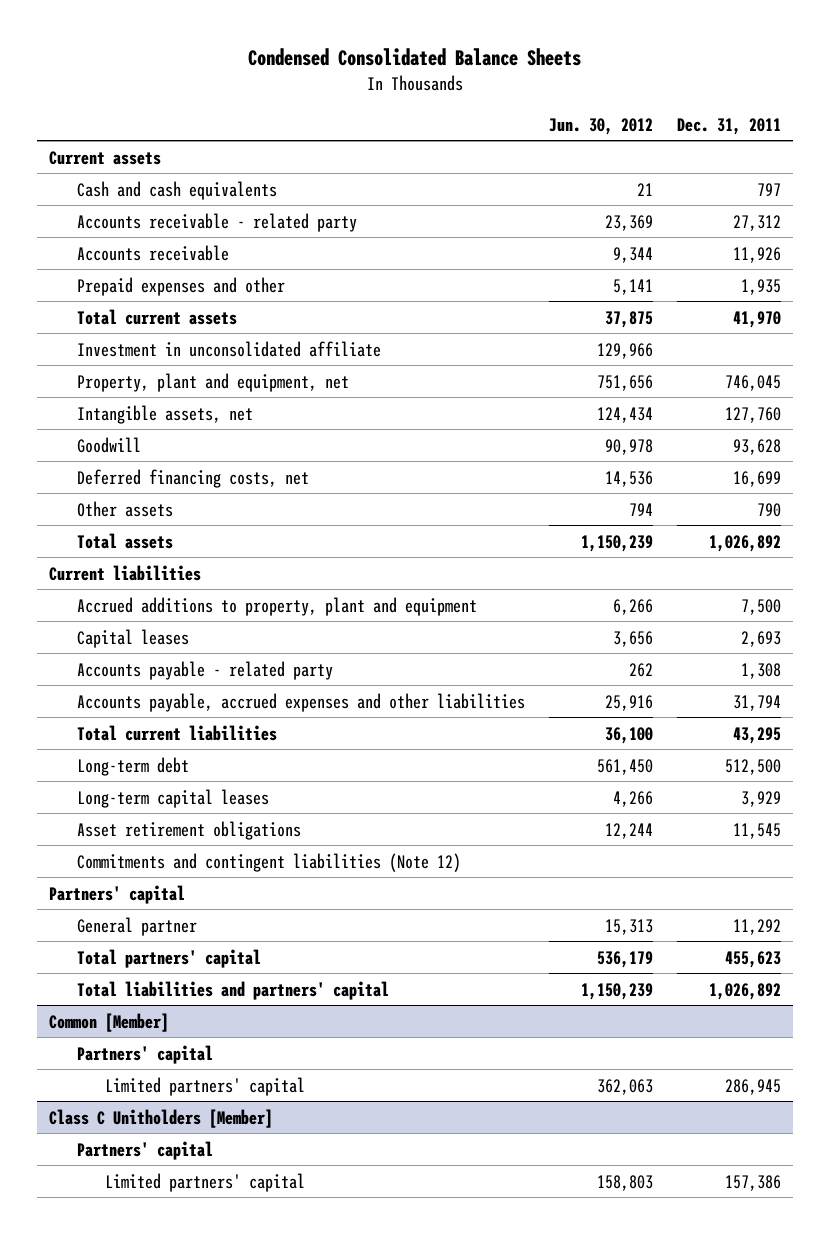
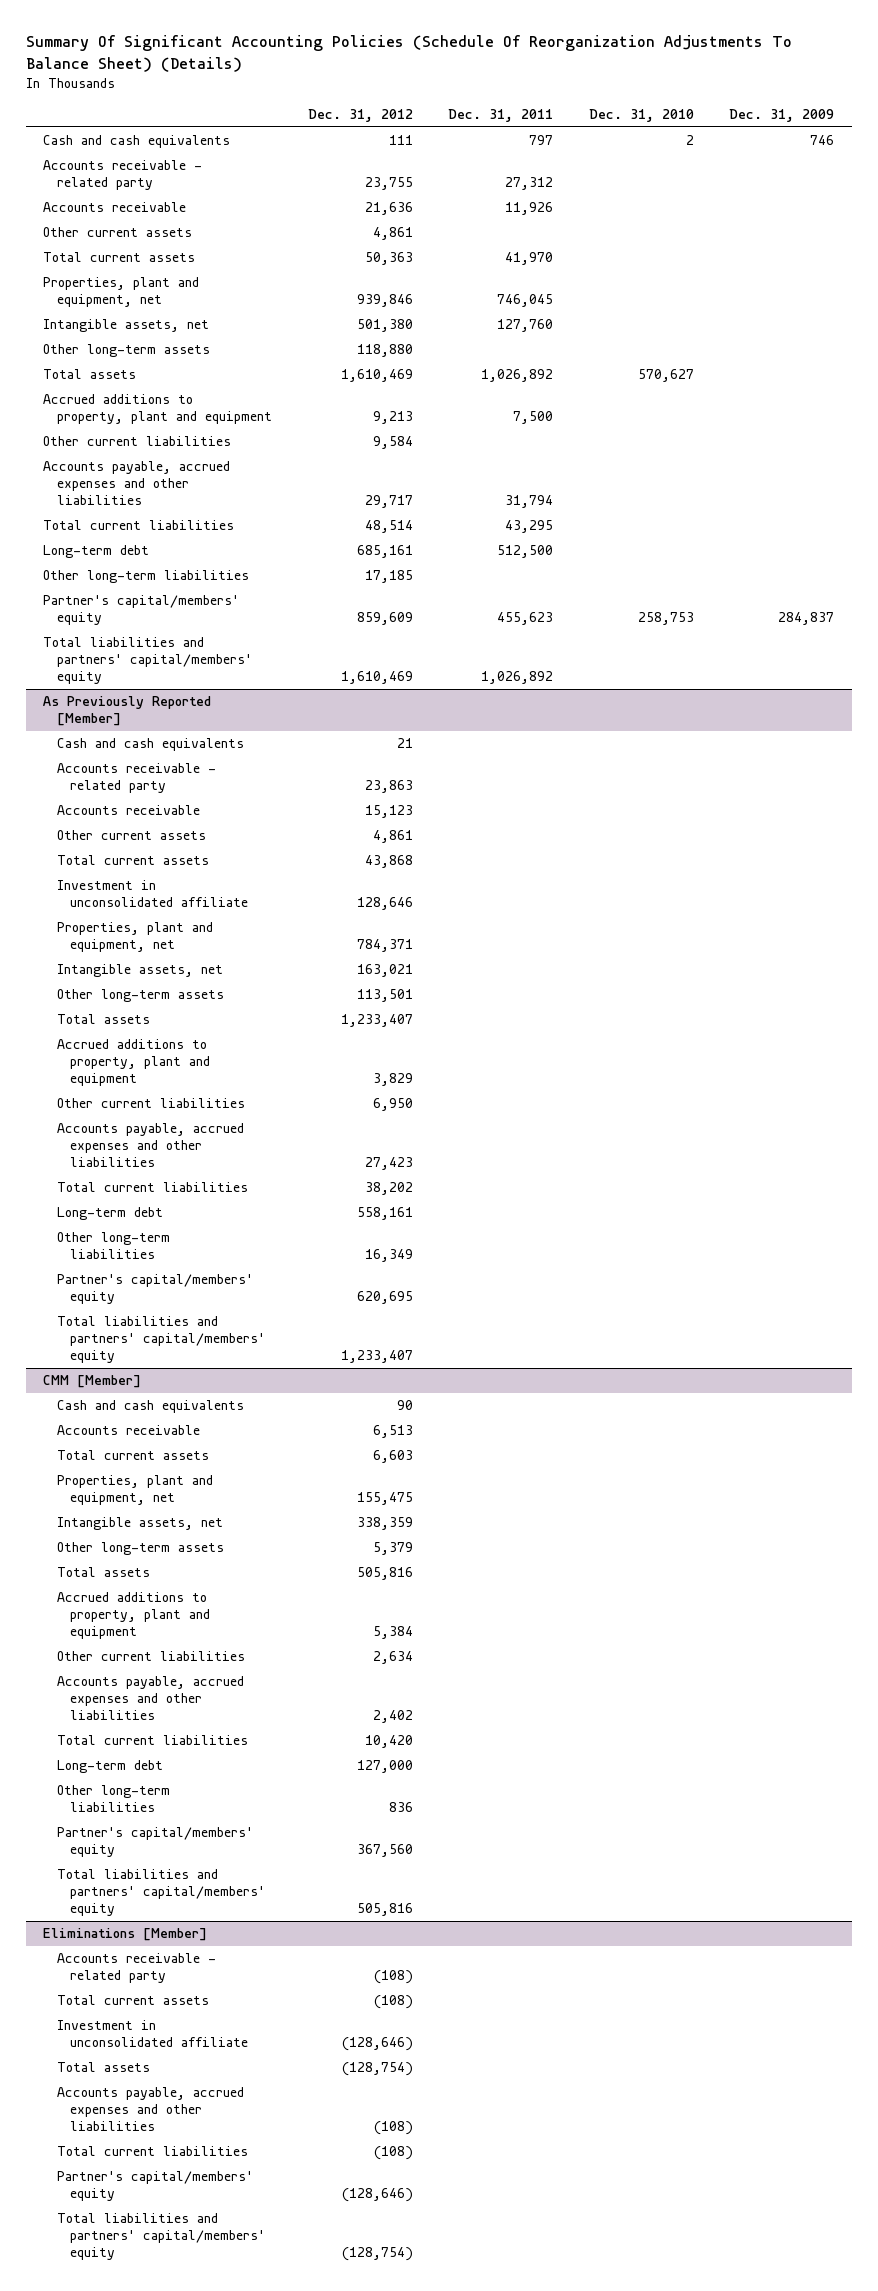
- Condensed Consolidated Balance Sheets
+ Summary Of Significant Accounting Policies (Schedule Of Reorganization Adjustments To Balance Sheet) (Details)
- | Jun. 30, 2012 | Dec. 31, 2011
+ | Dec. 31, 2012 | Dec. 31, 2011 | Dec. 31, 2010 | Dec. 31, 2009
- Current assets
- Prepaid expenses and other | 5,141 | 1,935
+ Other current assets | 4,861 | | |
- Investment in unconsolidated affiliate | 129,966 |
- Property, plant and equipment, net | 751,656 | 746,045
+ Properties, plant and equipment, net | 939,846 | 746,045 | |
- Goodwill | 90,978 | 93,628
- Deferred financing costs, net | 14,536 | 16,699
- Other assets | 794 | 790
+ Other long-term assets | 118,880 | | |
- Current liabilities
- Capital leases | 3,656 | 2,693
- Accounts payable - related party | 262 | 1,308
+ Other current liabilities | 9,584 | | |
- Long-term capital leases | 4,266 | 3,929
- Asset retirement obligations | 12,244 | 11,545
- Commitments and contingent liabilities (Note 12)
- Partners' capital
- General partner | 15,313 | 11,292
- Total partners' capital | 536,179 | 455,623
- Total liabilities and partners' capital | 1,150,239 | 1,026,892
- Common [Member]
- Partners' capital
- Limited partners' capital | 362,063 | 286,945
- Class C Unitholders [Member]
- Partners' capital
- Limited partners' capital | 158,803 | 157,386
+ Other long-term liabilities | 17,185 | | |
+ Partner's capital/members' equity | 859,609 | 455,623 | 258,753 | 284,837
+ Total liabilities and partners' capital/members' equity | 1,610,469 | 1,026,892 | |
+ As Previously Reported [Member]
+ Cash and cash equivalents | 21 | | |
+ Accounts receivable - related party | 23,863 | | |
+ Accounts receivable | 15,123 | | |
+ Other current assets | 4,861 | | |
+ Total current assets | 43,868 | | |
+ Investment in unconsolidated affiliate | 128,646 | | |
+ Properties, plant and equipment, net | 784,371 | | |
+ Intangible assets, net | 163,021 | | |
+ Other long-term assets | 113,501 | | |
+ Total assets | 1,233,407 | | |
+ Accrued additions to property, plant and equipment | 3,829 | | |
+ Other current liabilities | 6,950 | | |
+ Accounts payable, accrued expenses and other liabilities | 27,423 | | |
+ Total current liabilities | 38,202 | | |
+ Long-term debt | 558,161 | | |
+ Other long-term liabilities | 16,349 | | |
+ Partner's capital/members' equity | 620,695 | | |
+ Total liabilities and partners' capital/members' equity | 1,233,407 | | |
+ CMM [Member]
+ Cash and cash equivalents | 90 | | |
+ Accounts receivable | 6,513 | | |
+ Total current assets | 6,603 | | |
+ Properties, plant and equipment, net | 155,475 | | |
+ Intangible assets, net | 338,359 | | |
+ Other long-term assets | 5,379 | | |
+ Total assets | 505,816 | | |
+ Accrued additions to property, plant and equipment | 5,384 | | |
+ Other current liabilities | 2,634 | | |
+ Accounts payable, accrued expenses and other liabilities | 2,402 | | |
+ Total current liabilities | 10,420 | | |
+ Long-term debt | 127,000 | | |
+ Other long-term liabilities | 836 | | |
+ Partner's capital/members' equity | 367,560 | | |
+ Total liabilities and partners' capital/members' equity | 505,816 | | |
+ Eliminations [Member]
+ Accounts receivable - related party | (108) | | |
+ Total current assets | (108) | | |
+ Investment in unconsolidated affiliate | (128,646) | | |
+ Total assets | (128,754) | | |
+ Accounts payable, accrued expenses and other liabilities | (108) | | |
+ Total current liabilities | (108) | | |
+ Partner's capital/members' equity | (128,646) | | |
+ Total liabilities and partners' capital/members' equity | (128,754) | | |

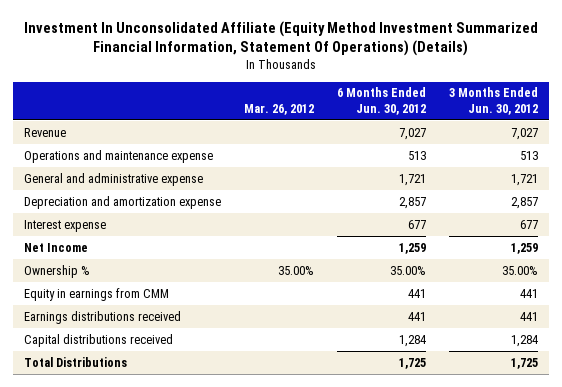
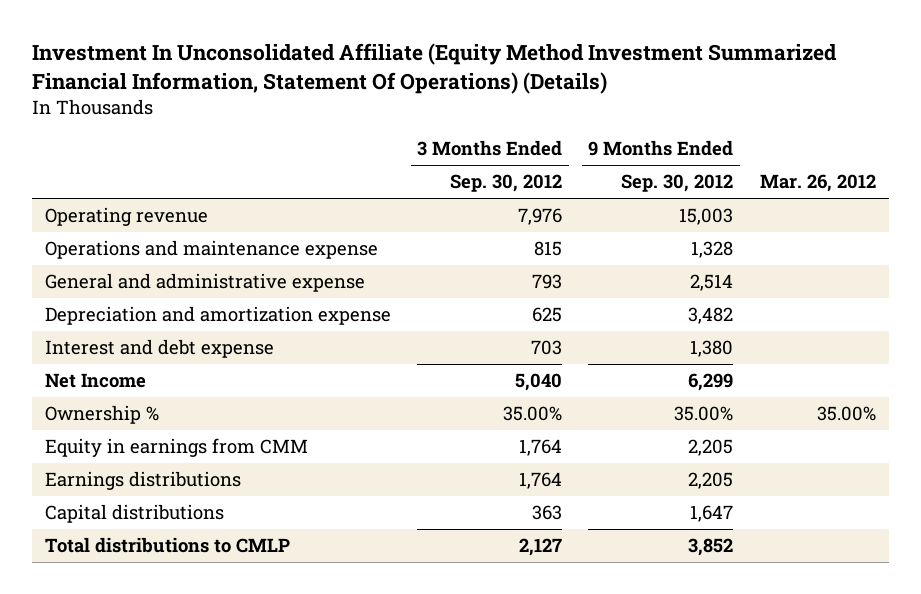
- | Mar. 26, 2012 | 6 Months Ended Jun. 30, 2012 | 3 Months Ended Jun. 30, 2012
+ | 3 Months Ended Sep. 30, 2012 | 9 Months Ended Sep. 30, 2012 | Mar. 26, 2012
- Revenue | | 7,027 | 7,027
+ Operating revenue | 7,976 | 15,003 |
- Interest expense | | 677 | 677
+ Interest and debt expense | 703 | 1,380 |
- Earnings distributions received | | 441 | 441
- Capital distributions received | | 1,284 | 1,284
- Total Distributions | | 1,725 | 1,725
+ Earnings distributions | 1,764 | 2,205 |
+ Capital distributions | 363 | 1,647 |
+ Total distributions to CMLP | 2,127 | 3,852 |

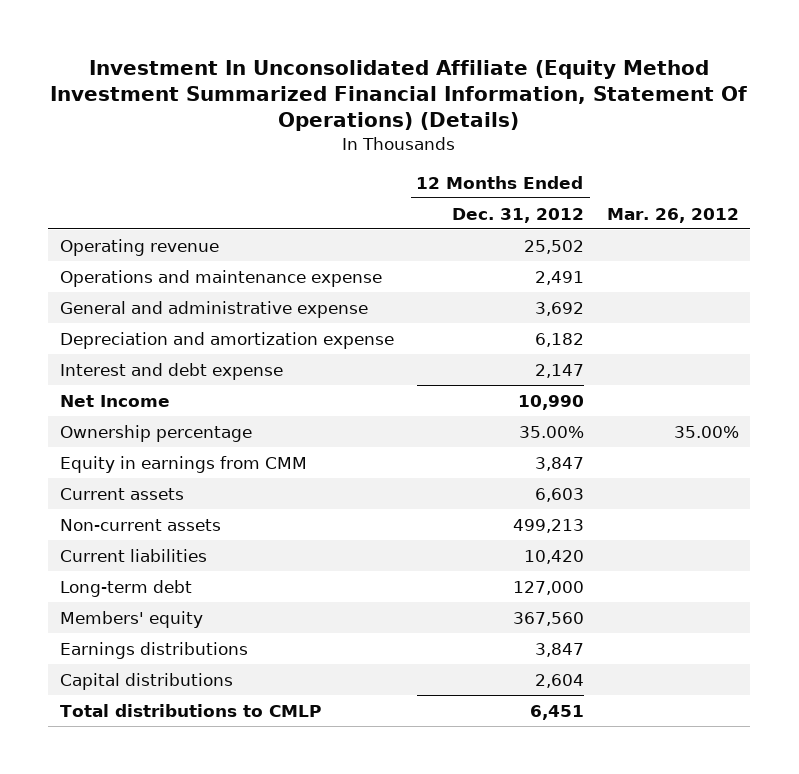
- | 3 Months Ended Sep. 30, 2012 | 9 Months Ended Sep. 30, 2012 | Mar. 26, 2012
+ | 12 Months Ended Dec. 31, 2012 | Mar. 26, 2012
- Ownership % | 35.00% | 35.00% | 35.00%
+ Ownership percentage | 35.00% | 35.00%
+ Current assets | 6,603 |
+ Non-current assets | 499,213 |
+ Current liabilities | 10,420 |
+ Long-term debt | 127,000 |
+ Members' equity | 367,560 |

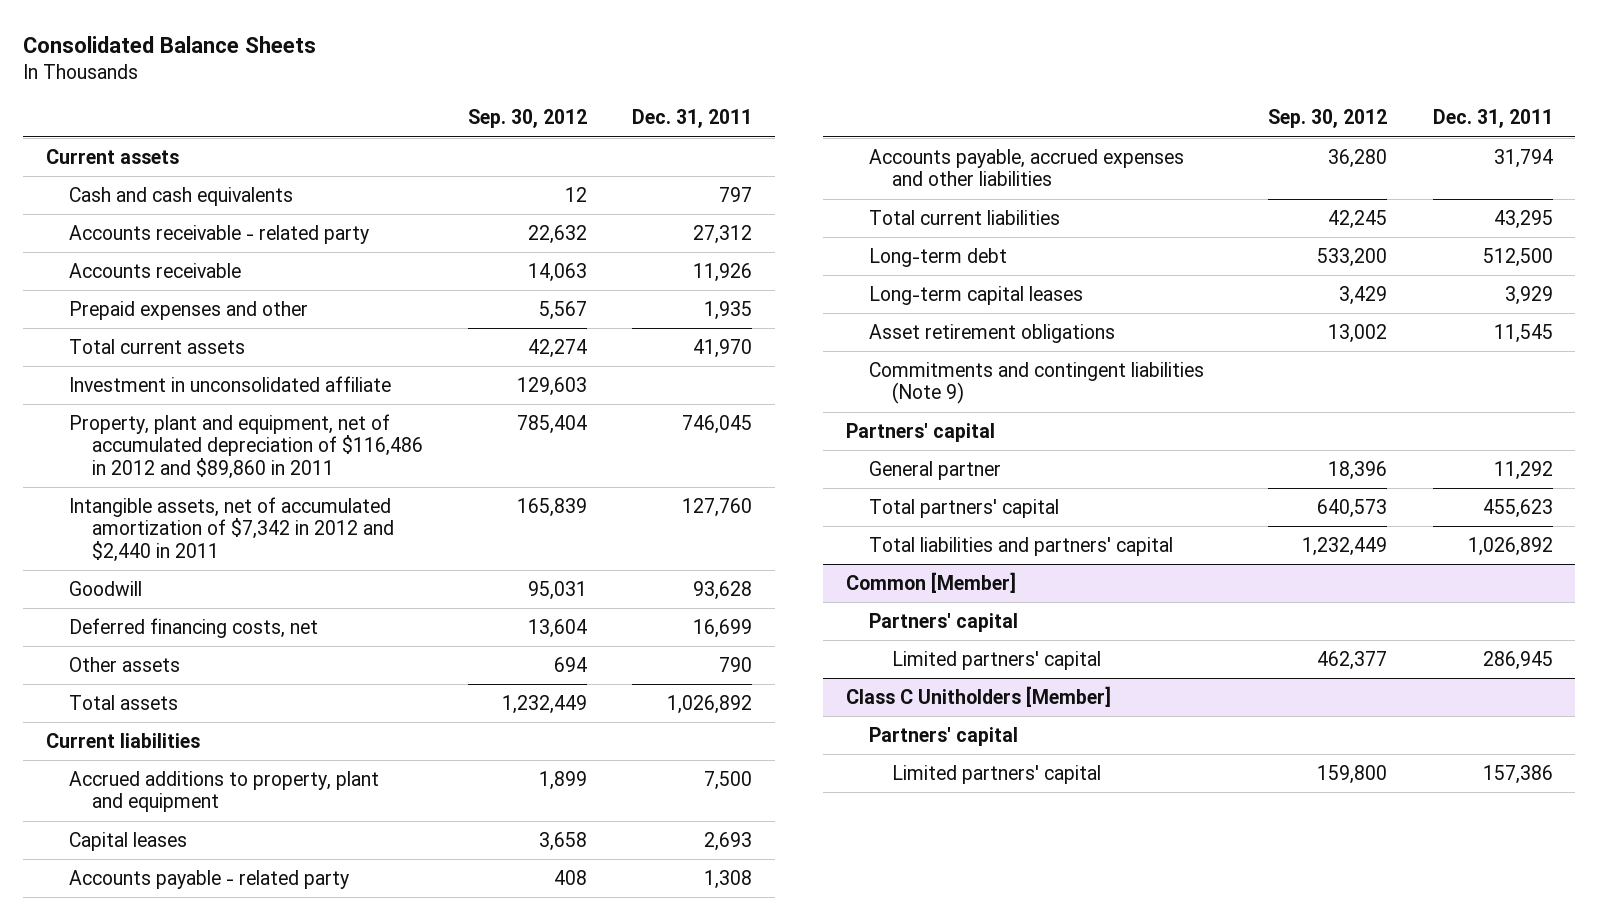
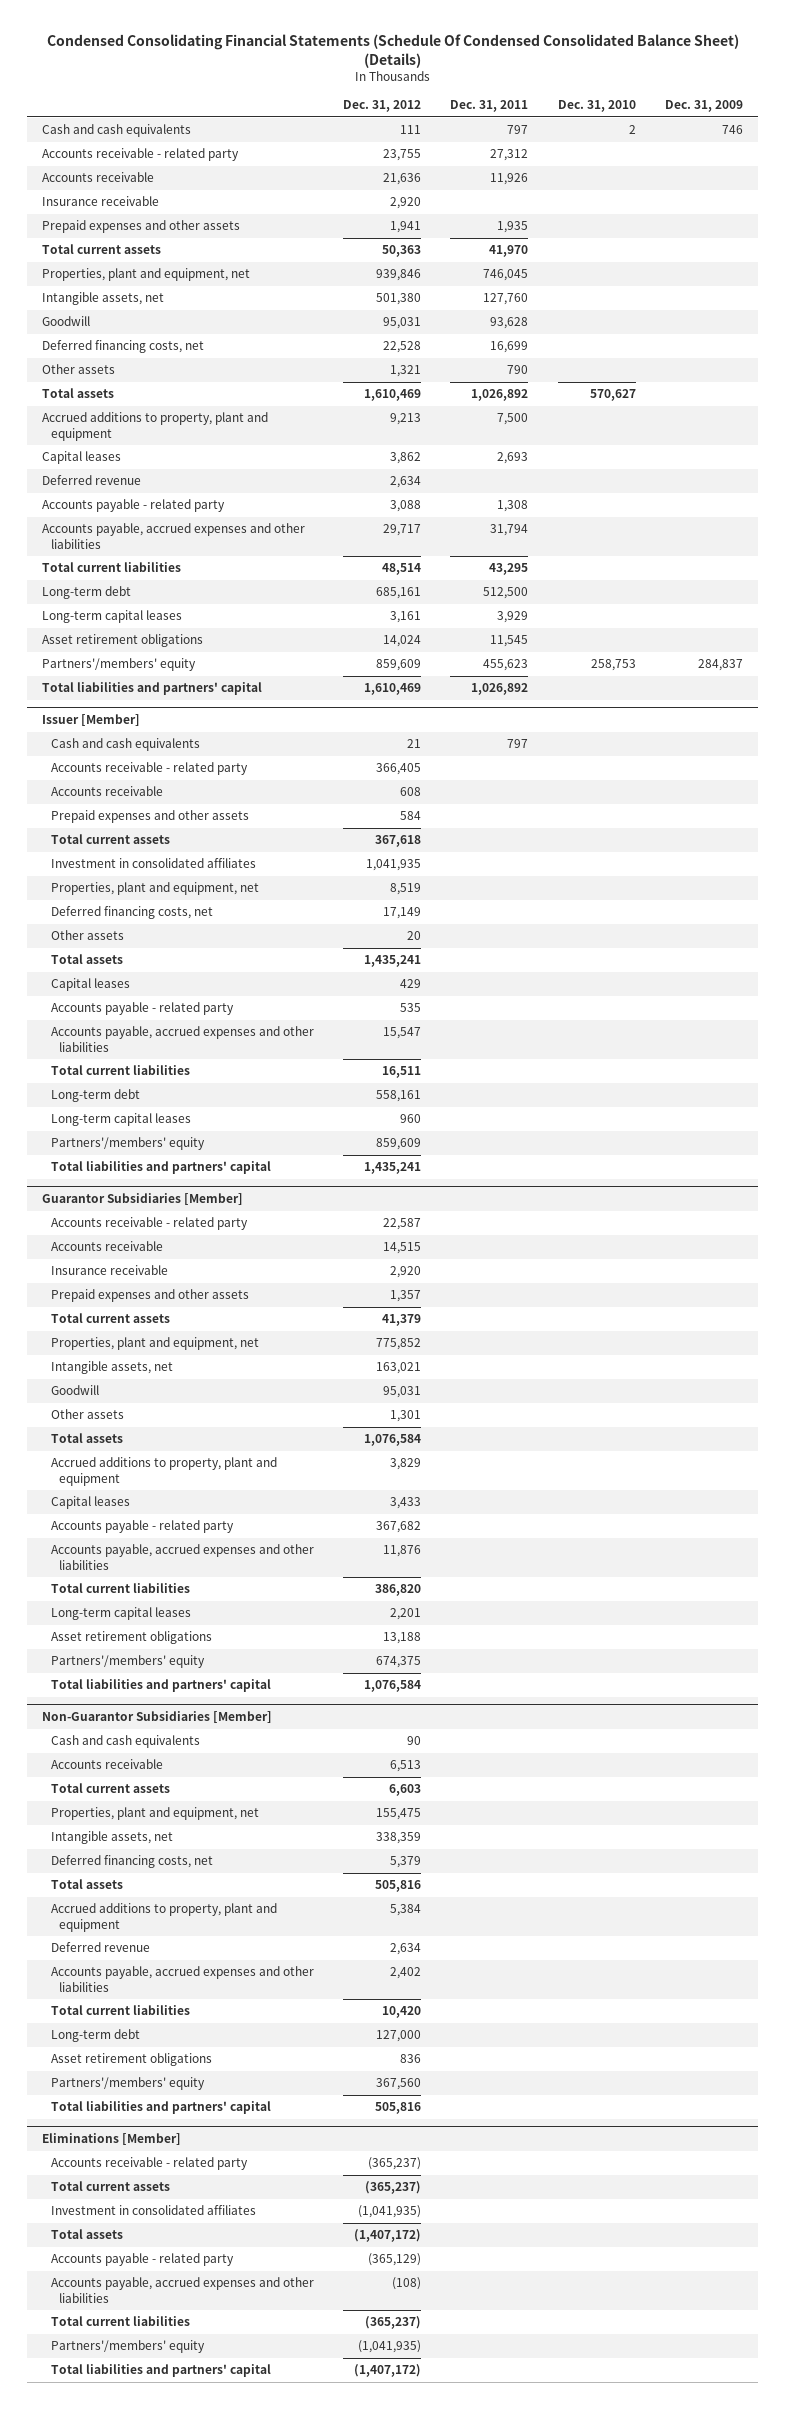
- Consolidated Balance Sheets
+ Condensed Consolidating Financial Statements (Schedule Of Condensed Consolidated Balance Sheet) (Details)
- | Sep. 30, 2012 | Dec. 31, 2011
+ | Dec. 31, 2012 | Dec. 31, 2011 | Dec. 31, 2010 | Dec. 31, 2009
- Current assets
- Prepaid expenses and other | 5,567 | 1,935
+ Insurance receivable | 2,920 | | |
+ Prepaid expenses and other assets | 1,941 | 1,935 | |
- Investment in unconsolidated affiliate | 129,603 |
- Property, plant and equipment, net of accumulated depreciation of $116,486 in 2012 and $89,860 in 2011 | 785,404 | 746,045
- Intangible assets, net of accumulated amortization of $7,342 in 2012 and $2,440 in 2011 | 165,839 | 127,760
+ Properties, plant and equipment, net | 939,846 | 746,045 | |
+ Intangible assets, net | 501,380 | 127,760 | |
- Current liabilities
+ Deferred revenue | 2,634 | | |
- Commitments and contingent liabilities (Note 9)
- Partners' capital
- General partner | 18,396 | 11,292
- Total partners' capital | 640,573 | 455,623
+ Partners'/members' equity | 859,609 | 455,623 | 258,753 | 284,837
- Common [Member]
- Partners' capital
- Limited partners' capital | 462,377 | 286,945
- Class C Unitholders [Member]
- Partners' capital
- Limited partners' capital | 159,800 | 157,386
+ Issuer [Member]
+ Cash and cash equivalents | 21 | 797 | |
+ Accounts receivable - related party | 366,405 | | |
+ Accounts receivable | 608 | | |
+ Prepaid expenses and other assets | 584 | | |
+ Total current assets | 367,618 | | |
+ Investment in consolidated affiliates | 1,041,935 | | |
+ Properties, plant and equipment, net | 8,519 | | |
+ Deferred financing costs, net | 17,149 | | |
+ Other assets | 20 | | |
+ Total assets | 1,435,241 | | |
+ Capital leases | 429 | | |
+ Accounts payable - related party | 535 | | |
+ Accounts payable, accrued expenses and other liabilities | 15,547 | | |
+ Total current liabilities | 16,511 | | |
+ Long-term debt | 558,161 | | |
+ Long-term capital leases | 960 | | |
+ Partners'/members' equity | 859,609 | | |
+ Total liabilities and partners' capital | 1,435,241 | | |
+ Guarantor Subsidiaries [Member]
+ Accounts receivable - related party | 22,587 | | |
+ Accounts receivable | 14,515 | | |
+ Insurance receivable | 2,920 | | |
+ Prepaid expenses and other assets | 1,357 | | |
+ Total current assets | 41,379 | | |
+ Properties, plant and equipment, net | 775,852 | | |
+ Intangible assets, net | 163,021 | | |
+ Goodwill | 95,031 | | |
+ Other assets | 1,301 | | |
+ Total assets | 1,076,584 | | |
+ Accrued additions to property, plant and equipment | 3,829 | | |
+ Capital leases | 3,433 | | |
+ Accounts payable - related party | 367,682 | | |
+ Accounts payable, accrued expenses and other liabilities | 11,876 | | |
+ Total current liabilities | 386,820 | | |
+ Long-term capital leases | 2,201 | | |
+ Asset retirement obligations | 13,188 | | |
+ Partners'/members' equity | 674,375 | | |
+ Total liabilities and partners' capital | 1,076,584 | | |
+ Non-Guarantor Subsidiaries [Member]
+ Cash and cash equivalents | 90 | | |
+ Accounts receivable | 6,513 | | |
+ Total current assets | 6,603 | | |
+ Properties, plant and equipment, net | 155,475 | | |
+ Intangible assets, net | 338,359 | | |
+ Deferred financing costs, net | 5,379 | | |
+ Total assets | 505,816 | | |
+ Accrued additions to property, plant and equipment | 5,384 | | |
+ Deferred revenue | 2,634 | | |
+ Accounts payable, accrued expenses and other liabilities | 2,402 | | |
+ Total current liabilities | 10,420 | | |
+ Long-term debt | 127,000 | | |
+ Asset retirement obligations | 836 | | |
+ Partners'/members' equity | 367,560 | | |
+ Total liabilities and partners' capital | 505,816 | | |
+ Eliminations [Member]
+ Accounts receivable - related party | (365,237) | | |
+ Total current assets | (365,237) | | |
+ Investment in consolidated affiliates | (1,041,935) | | |
+ Total assets | (1,407,172) | | |
+ Accounts payable - related party | (365,129) | | |
+ Accounts payable, accrued expenses and other liabilities | (108) | | |
+ Total current liabilities | (365,237) | | |
+ Partners'/members' equity | (1,041,935) | | |
+ Total liabilities and partners' capital | (1,407,172) | | |

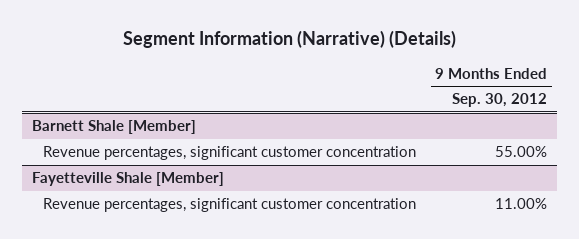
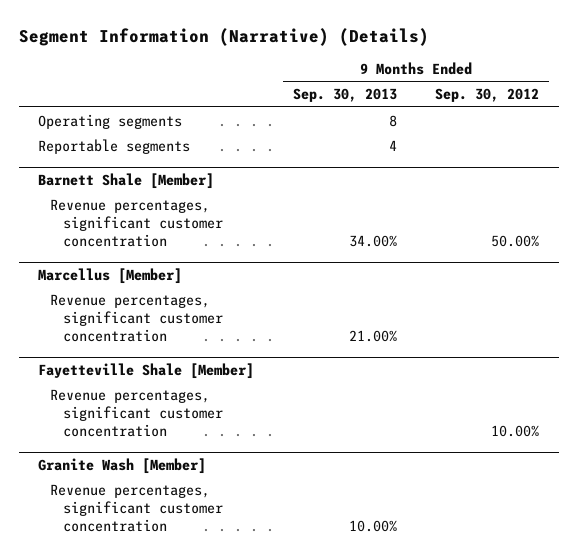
- | 9 Months Ended Sep. 30, 2012
+ | 9 Months Ended Sep. 30, 2013 | 9 Months Ended Sep. 30, 2012
+ Operating segments | 8 |
+ Reportable segments | 4 |
@ Barnett Shale [Member]
- Revenue percentages, significant customer concentration | 55.00%
+ Revenue percentages, significant customer concentration | 34.00% | 50.00%
+ Marcellus [Member]
+ Revenue percentages, significant customer concentration | 21.00% |
@ Fayetteville Shale [Member]
- Revenue percentages, significant customer concentration | 11.00%
+ Revenue percentages, significant customer concentration | | 10.00%
+ Granite Wash [Member]
+ Revenue percentages, significant customer concentration | 10.00% |

